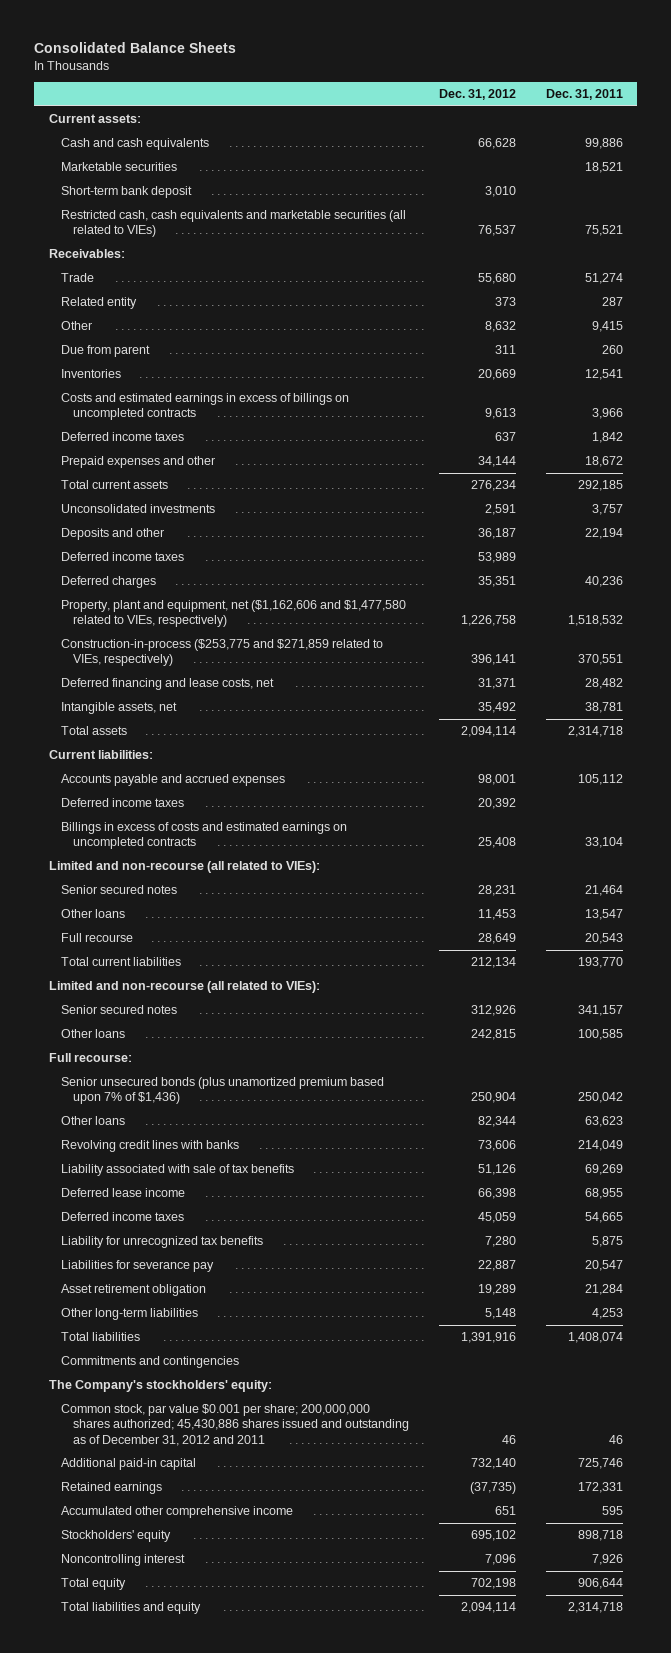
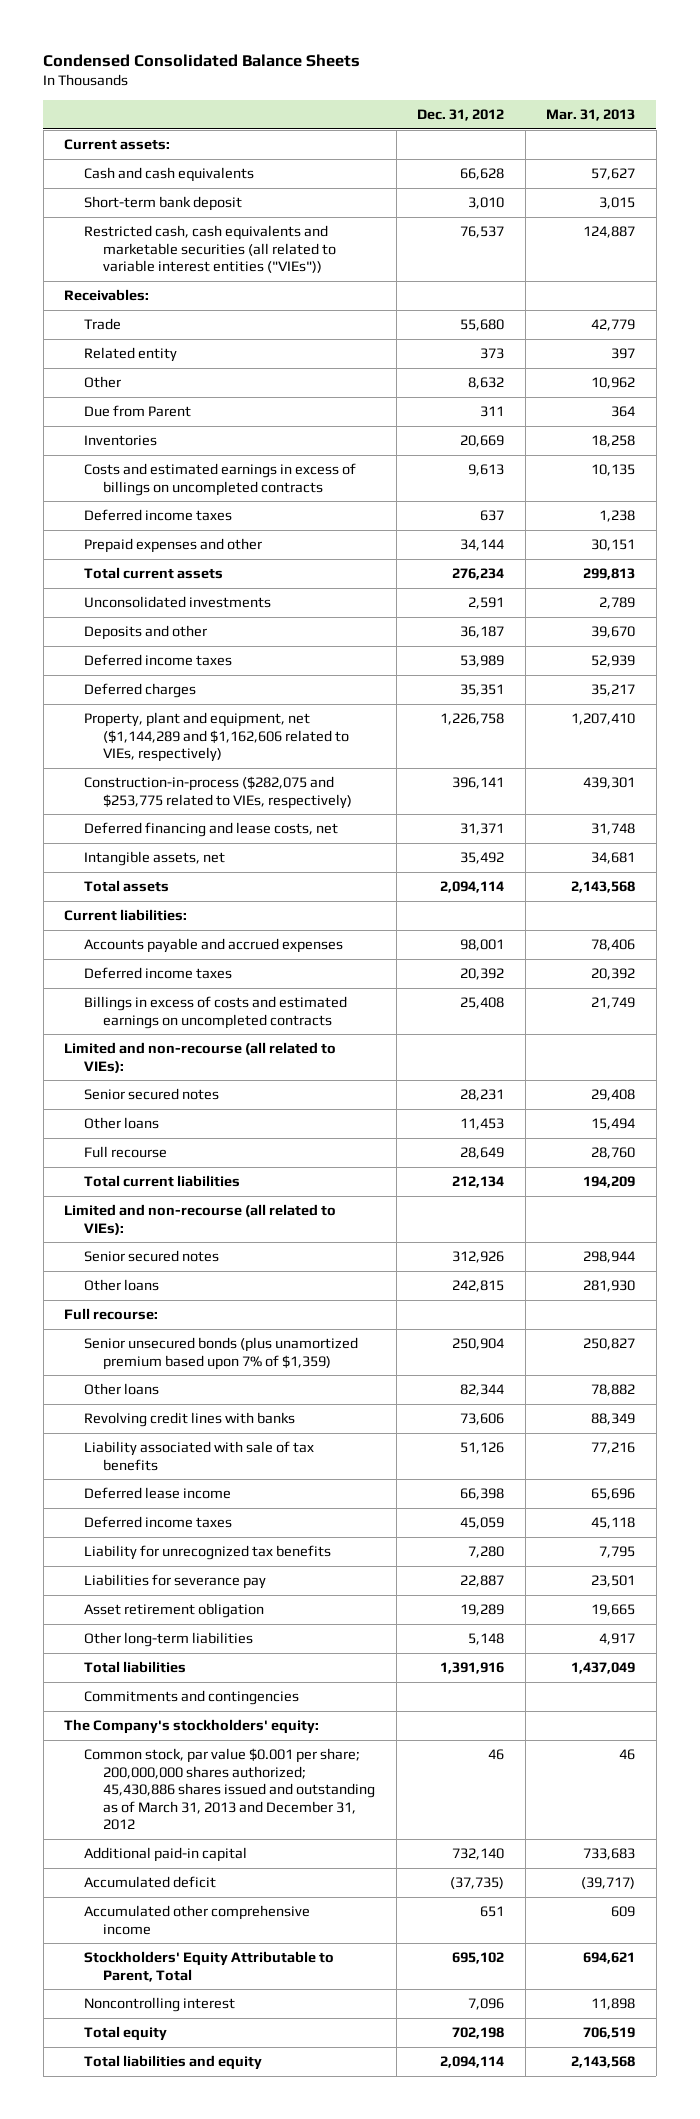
- Consolidated Balance Sheets
+ Condensed Consolidated Balance Sheets
- | Dec. 31, 2012 | Dec. 31, 2011
+ | Dec. 31, 2012 | Mar. 31, 2013
- Marketable securities | | 18,521
- Restricted cash, cash equivalents and marketable securities (all related to VIEs) | 76,537 | 75,521
+ Restricted cash, cash equivalents and marketable securities (all related to variable interest entities ("VIEs")) | 76,537 | 124,887
- Due from parent | 311 | 260
+ Due from Parent | 311 | 364
- Property, plant and equipment, net ($1,162,606 and $1,477,580 related to VIEs, respectively) | 1,226,758 | 1,518,532
- Construction-in-process ($253,775 and $271,859 related to VIEs, respectively) | 396,141 | 370,551
+ Property, plant and equipment, net ($1,144,289 and $1,162,606 related to VIEs, respectively) | 1,226,758 | 1,207,410
+ Construction-in-process ($282,075 and $253,775 related to VIEs, respectively) | 396,141 | 439,301
- Senior unsecured bonds (plus unamortized premium based upon 7% of $1,436) | 250,904 | 250,042
+ Senior unsecured bonds (plus unamortized premium based upon 7% of $1,359) | 250,904 | 250,827
- Common stock, par value $0.001 per share; 200,000,000 shares authorized; 45,430,886 shares issued and outstanding as of December 31, 2012 and 2011 | 46 | 46
+ Common stock, par value $0.001 per share; 200,000,000 shares authorized; 45,430,886 shares issued and outstanding as of March 31, 2013 and December 31, 2012 | 46 | 46
- Retained earnings | (37,735) | 172,331
+ Accumulated deficit | (37,735) | (39,717)
- Stockholders' equity | 695,102 | 898,718
+ Stockholders' Equity Attributable to Parent, Total | 695,102 | 694,621

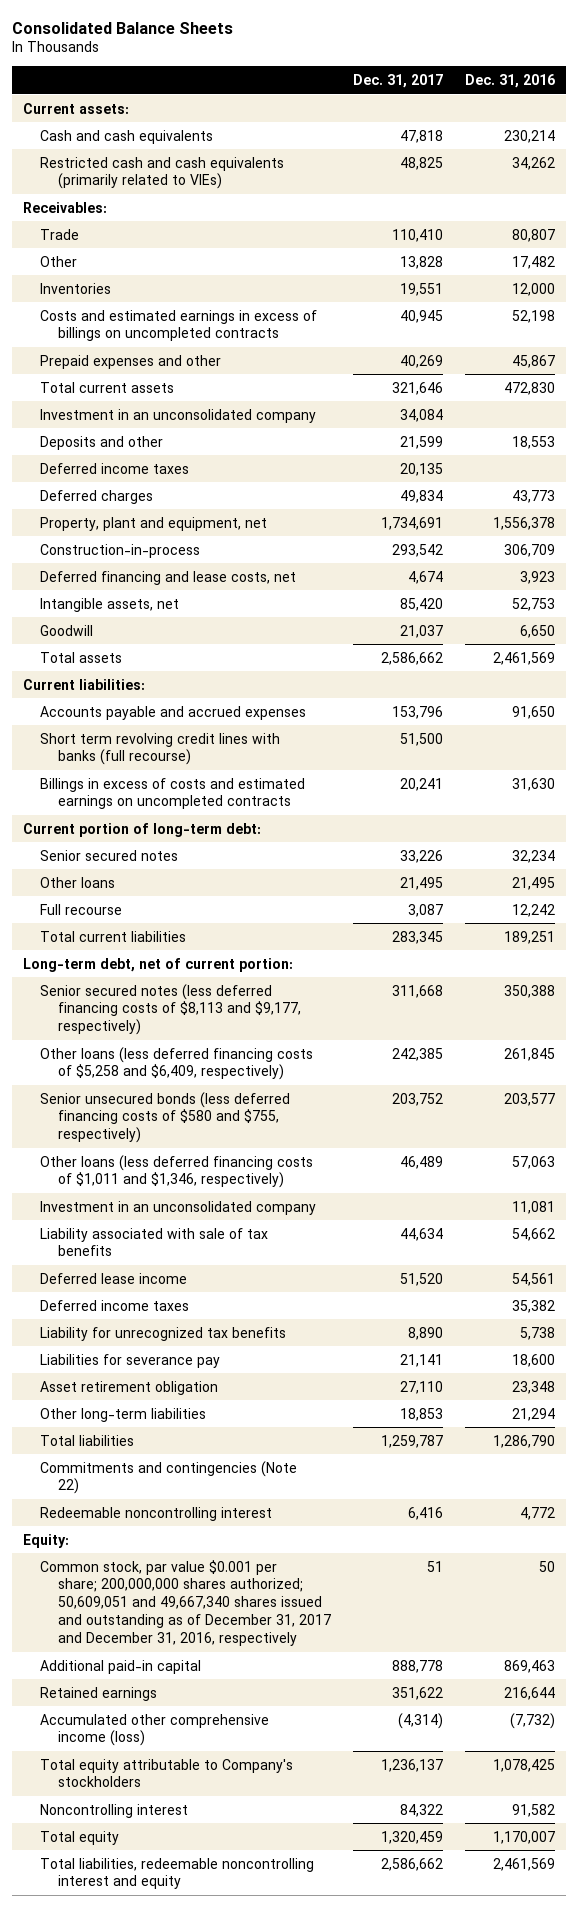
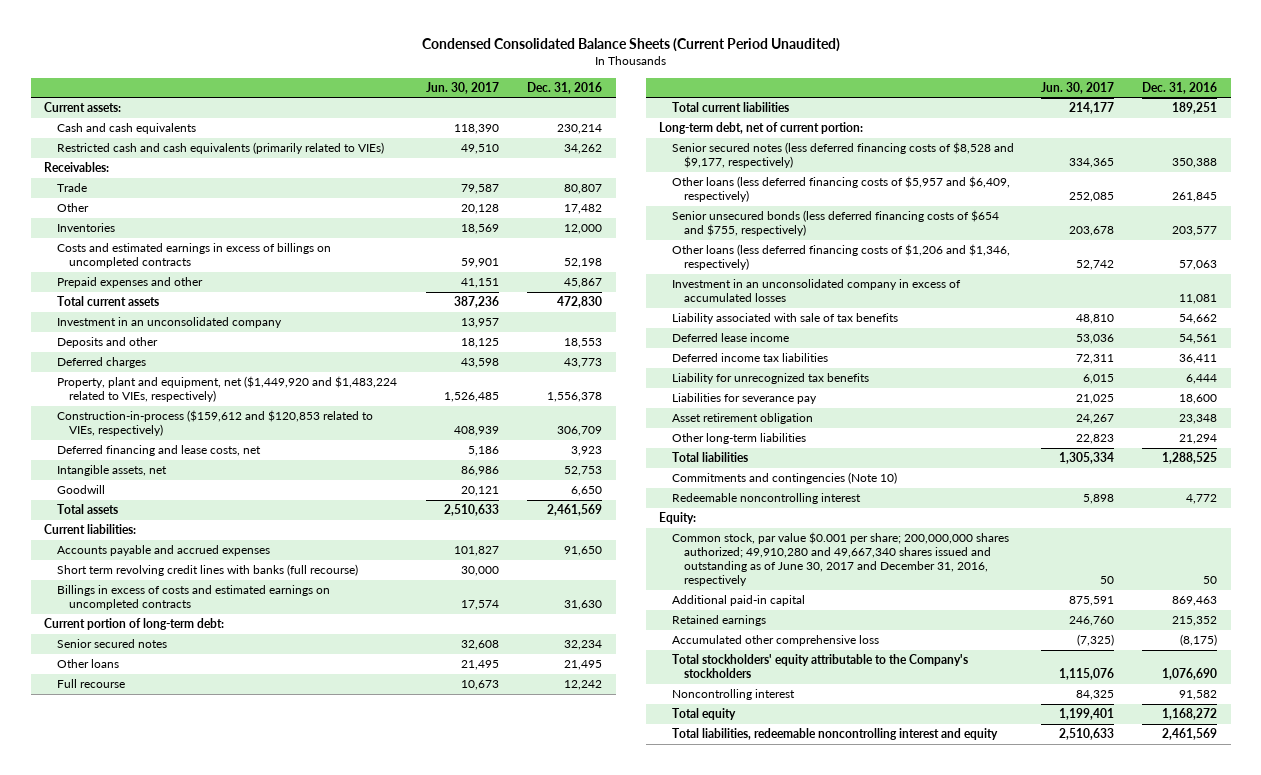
- Consolidated Balance Sheets
+ Condensed Consolidated Balance Sheets (Current Period Unaudited)
- | Dec. 31, 2017 | Dec. 31, 2016
+ | Jun. 30, 2017 | Dec. 31, 2016
- Deferred income taxes | 20,135 |
- Property, plant and equipment, net | 1,734,691 | 1,556,378
- Construction-in-process | 293,542 | 306,709
+ Property, plant and equipment, net ($1,449,920 and $1,483,224 related to VIEs, respectively) | 1,526,485 | 1,556,378
+ Construction-in-process ($159,612 and $120,853 related to VIEs, respectively) | 408,939 | 306,709
- Senior secured notes (less deferred financing costs of $8,113 and $9,177, respectively) | 311,668 | 350,388
- Other loans (less deferred financing costs of $5,258 and $6,409, respectively) | 242,385 | 261,845
- Senior unsecured bonds (less deferred financing costs of $580 and $755, respectively) | 203,752 | 203,577
- Other loans (less deferred financing costs of $1,011 and $1,346, respectively) | 46,489 | 57,063
- Investment in an unconsolidated company | | 11,081
+ Senior secured notes (less deferred financing costs of $8,528 and $9,177, respectively) | 334,365 | 350,388
+ Other loans (less deferred financing costs of $5,957 and $6,409, respectively) | 252,085 | 261,845
+ Senior unsecured bonds (less deferred financing costs of $654 and $755, respectively) | 203,678 | 203,577
+ Other loans (less deferred financing costs of $1,206 and $1,346, respectively) | 52,742 | 57,063
+ Investment in an unconsolidated company in excess of accumulated losses | | 11,081
- Deferred income taxes | | 35,382
- Liability for unrecognized tax benefits | 8,890 | 5,738
+ Deferred income tax liabilities | 72,311 | 36,411
+ Liability for unrecognized tax benefits | 6,015 | 6,444
- Total liabilities | 1,259,787 | 1,286,790
- Commitments and contingencies (Note 22)
+ Total liabilities | 1,305,334 | 1,288,525
+ Commitments and contingencies (Note 10)
- Common stock, par value $0.001 per share; 200,000,000 shares authorized; 50,609,051 and 49,667,340 shares issued and outstanding as of December 31, 2017 and December 31, 2016, respectively | 51 | 50
+ Common stock, par value $0.001 per share; 200,000,000 shares authorized; 49,910,280 and 49,667,340 shares issued and outstanding as of June 30, 2017 and December 31, 2016, respectively | 50 | 50
- Retained earnings | 351,622 | 216,644
- Accumulated other comprehensive income (loss) | (4,314) | (7,732)
- Total equity attributable to Company's stockholders | 1,236,137 | 1,078,425
+ Retained earnings | 246,760 | 215,352
+ Accumulated other comprehensive loss | (7,325) | (8,175)
+ Total stockholders' equity attributable to the Company's stockholders | 1,115,076 | 1,076,690
- Total equity | 1,320,459 | 1,170,007
+ Total equity | 1,199,401 | 1,168,272

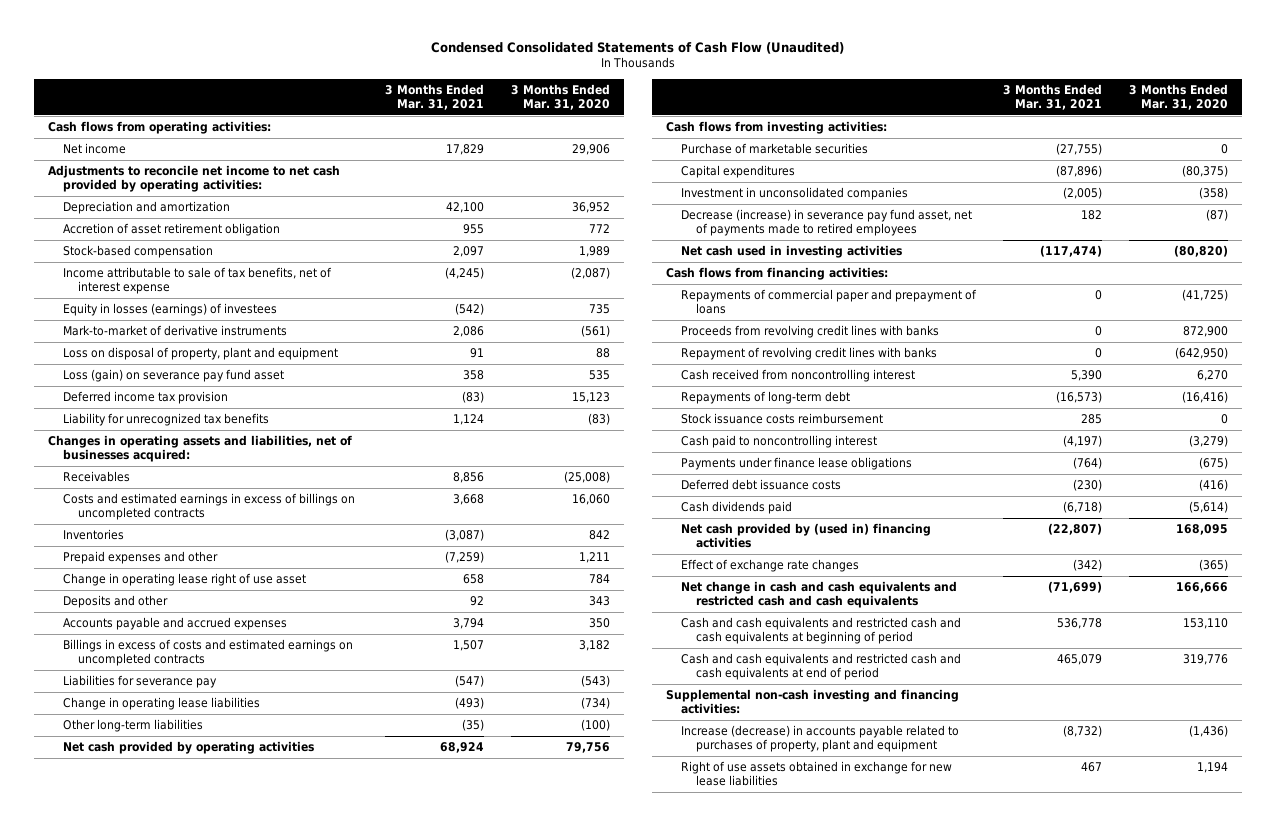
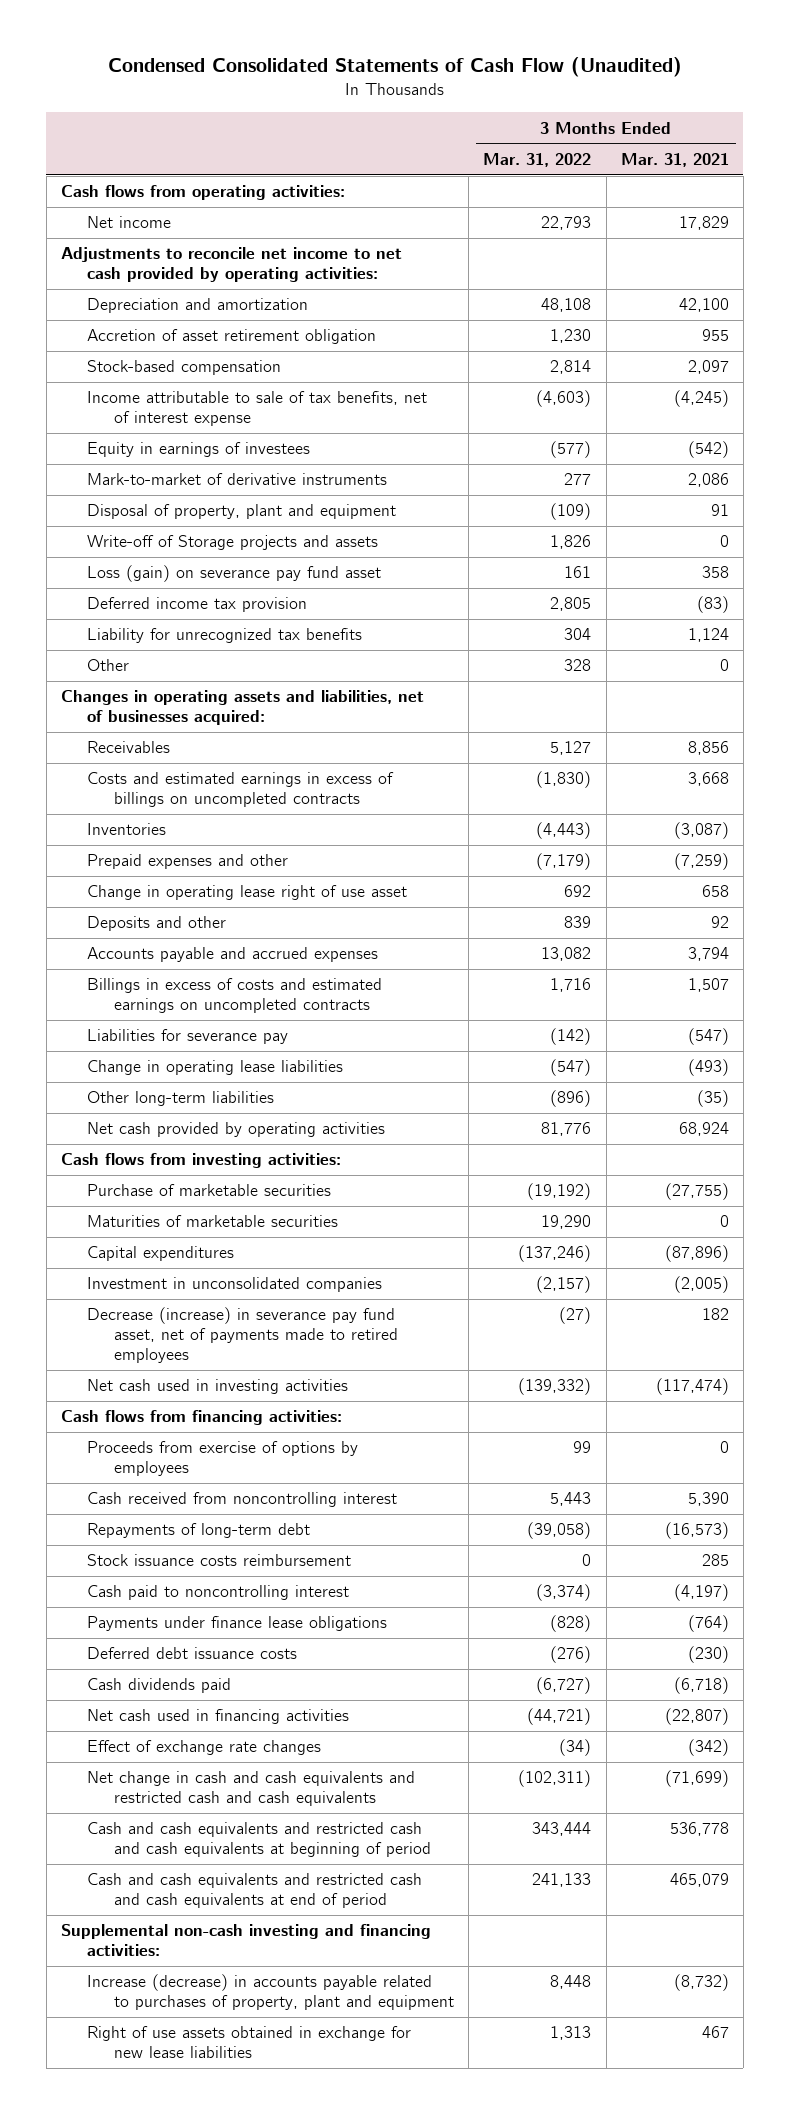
- | 3 Months Ended Mar. 31, 2021 | 3 Months Ended Mar. 31, 2020
+ | 3 Months Ended Mar. 31, 2022 | 3 Months Ended Mar. 31, 2021
- Equity in losses (earnings) of investees | (542) | 735
+ Equity in earnings of investees | (577) | (542)
- Loss on disposal of property, plant and equipment | 91 | 88
+ Disposal of property, plant and equipment | (109) | 91
+ Write-off of Storage projects and assets | 1,826 | 0
+ Other | 328 | 0
+ Maturities of marketable securities | 19,290 | 0
- Repayments of commercial paper and prepayment of loans | 0 | (41,725)
- Proceeds from revolving credit lines with banks | 0 | 872,900
- Repayment of revolving credit lines with banks | 0 | (642,950)
+ Proceeds from exercise of options by employees | 99 | 0
- Net cash provided by (used in) financing activities | (22,807) | 168,095
+ Net cash used in financing activities | (44,721) | (22,807)

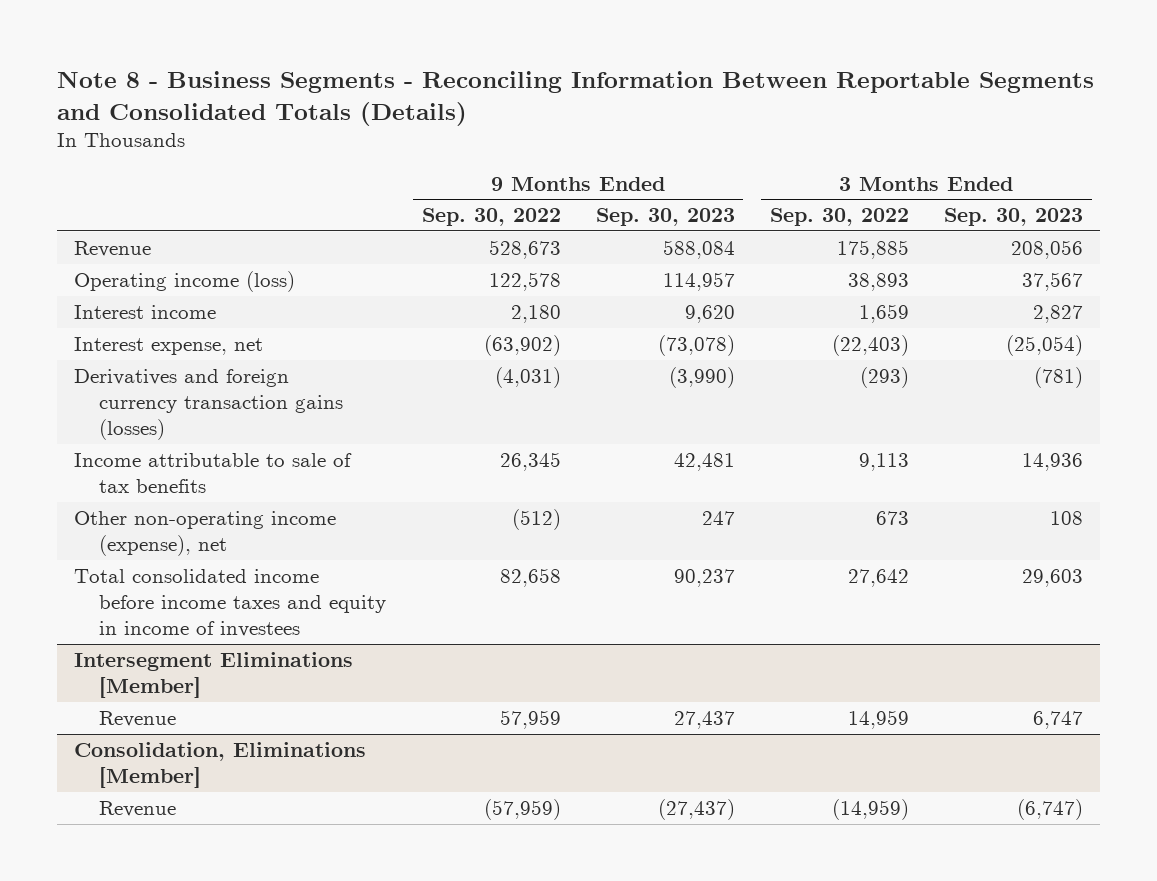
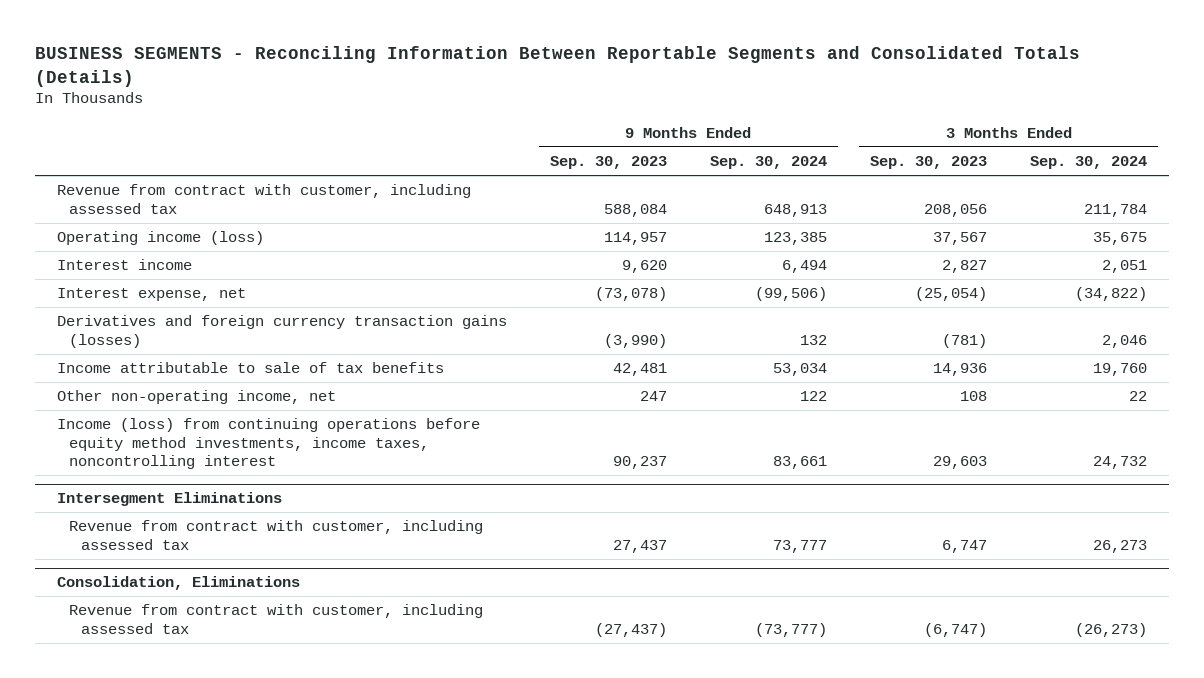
- Note 8 - Business Segments - Reconciling Information Between Reportable Segments and Consolidated Totals (Details)
+ BUSINESS SEGMENTS - Reconciling Information Between Reportable Segments and Consolidated Totals (Details)
- | 9 Months Ended Sep. 30, 2022 | 9 Months Ended Sep. 30, 2023 | 3 Months Ended Sep. 30, 2022 | 3 Months Ended Sep. 30, 2023
+ | 9 Months Ended Sep. 30, 2023 | 9 Months Ended Sep. 30, 2024 | 3 Months Ended Sep. 30, 2023 | 3 Months Ended Sep. 30, 2024
- Revenue | 528,673 | 588,084 | 175,885 | 208,056
+ Revenue from contract with customer, including assessed tax | 588,084 | 648,913 | 208,056 | 211,784
- Other non-operating income (expense), net | (512) | 247 | 673 | 108
- Total consolidated income before income taxes and equity in income of investees | 82,658 | 90,237 | 27,642 | 29,603
- Intersegment Eliminations [Member]
- Revenue | 57,959 | 27,437 | 14,959 | 6,747
- Consolidation, Eliminations [Member]
- Revenue | (57,959) | (27,437) | (14,959) | (6,747)
+ Other non-operating income, net | 247 | 122 | 108 | 22
+ Income (loss) from continuing operations before equity method investments, income taxes, noncontrolling interest | 90,237 | 83,661 | 29,603 | 24,732
+ Intersegment Eliminations
+ Revenue from contract with customer, including assessed tax | 27,437 | 73,777 | 6,747 | 26,273
+ Consolidation, Eliminations
+ Revenue from contract with customer, including assessed tax | (27,437) | (73,777) | (6,747) | (26,273)

